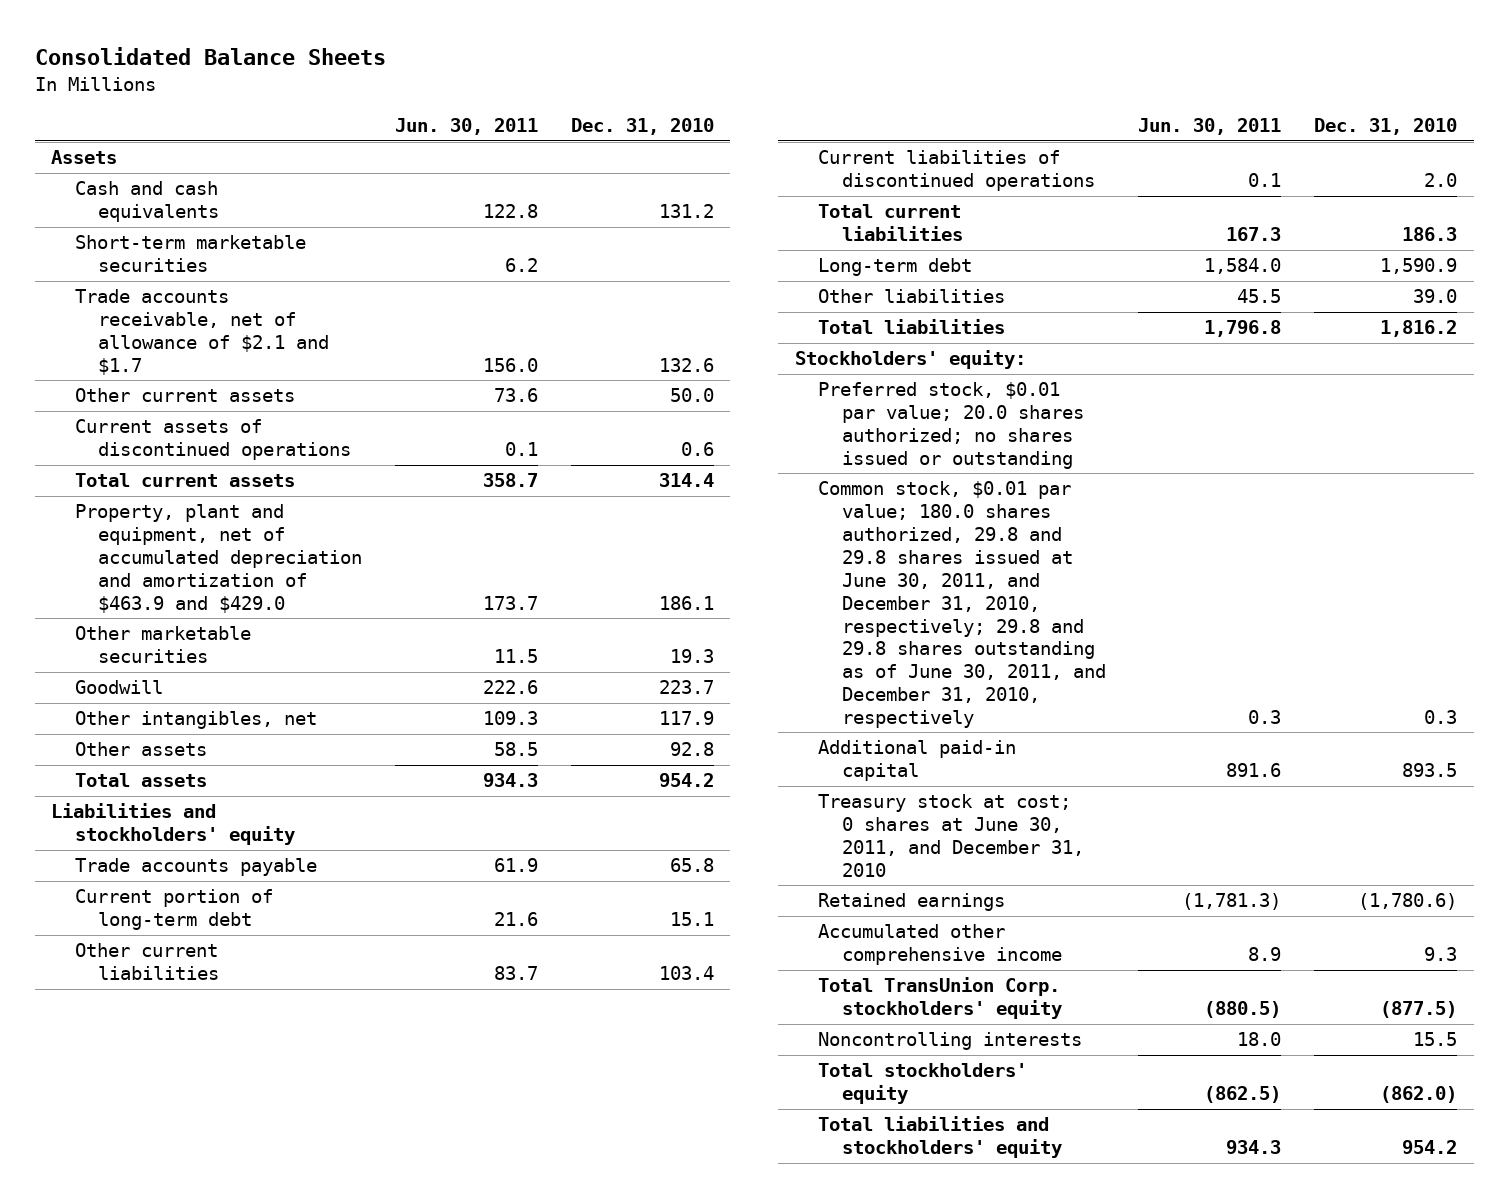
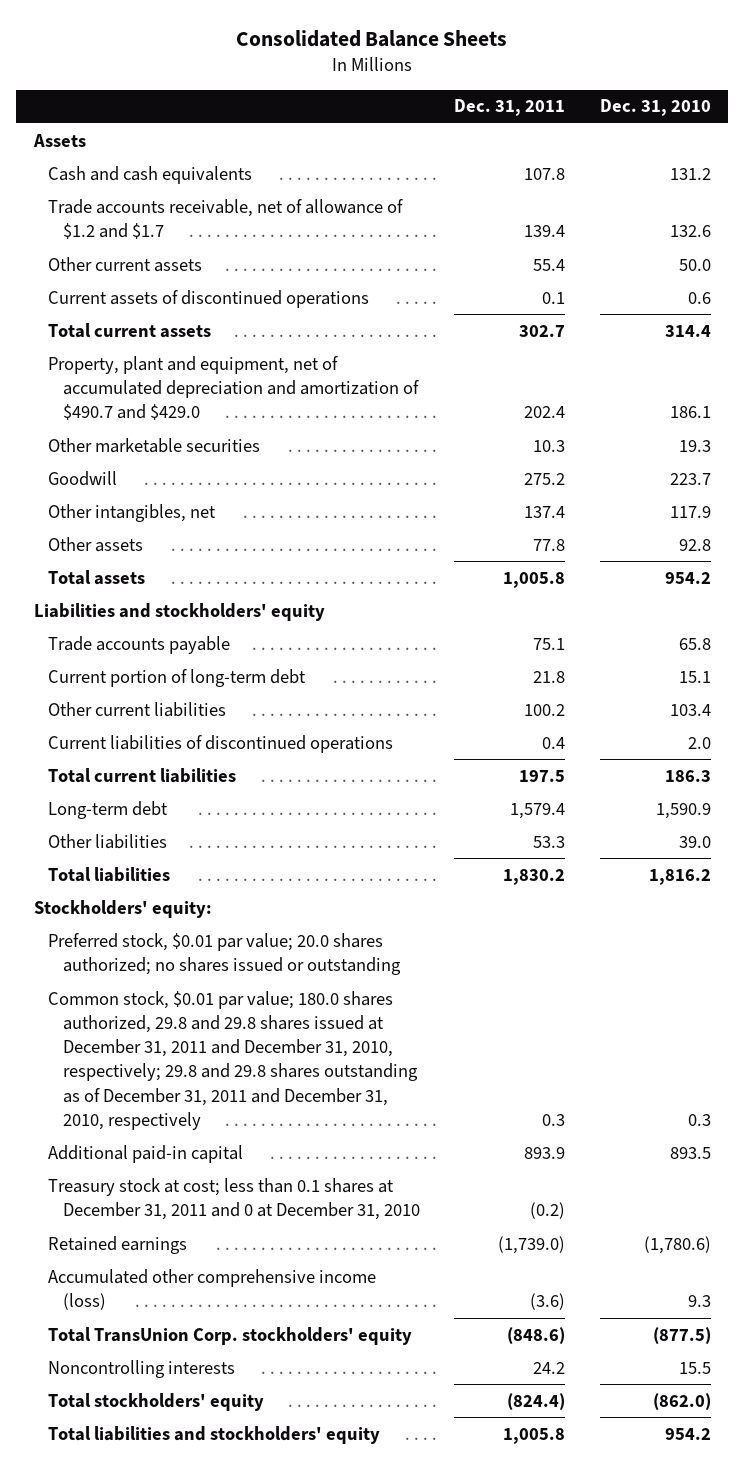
- | Jun. 30, 2011 | Dec. 31, 2010
+ | Dec. 31, 2011 | Dec. 31, 2010
- Short-term marketable securities | 6.2 |
- Trade accounts receivable, net of allowance of $2.1 and $1.7 | 156.0 | 132.6
+ Trade accounts receivable, net of allowance of $1.2 and $1.7 | 139.4 | 132.6
- Property, plant and equipment, net of accumulated depreciation and amortization of $463.9 and $429.0 | 173.7 | 186.1
+ Property, plant and equipment, net of accumulated depreciation and amortization of $490.7 and $429.0 | 202.4 | 186.1
- Common stock, $0.01 par value; 180.0 shares authorized, 29.8 and 29.8 shares issued at June 30, 2011, and December 31, 2010, respectively; 29.8 and 29.8 shares outstanding as of June 30, 2011, and December 31, 2010, respectively | 0.3 | 0.3
+ Common stock, $0.01 par value; 180.0 shares authorized, 29.8 and 29.8 shares issued at December 31, 2011 and December 31, 2010, respectively; 29.8 and 29.8 shares outstanding as of December 31, 2011 and December 31, 2010, respectively | 0.3 | 0.3
- Treasury stock at cost; 0 shares at June 30, 2011, and December 31, 2010
+ Treasury stock at cost; less than 0.1 shares at December 31, 2011 and 0 at December 31, 2010 | (0.2) |
- Accumulated other comprehensive income | 8.9 | 9.3
+ Accumulated other comprehensive income (loss) | (3.6) | 9.3

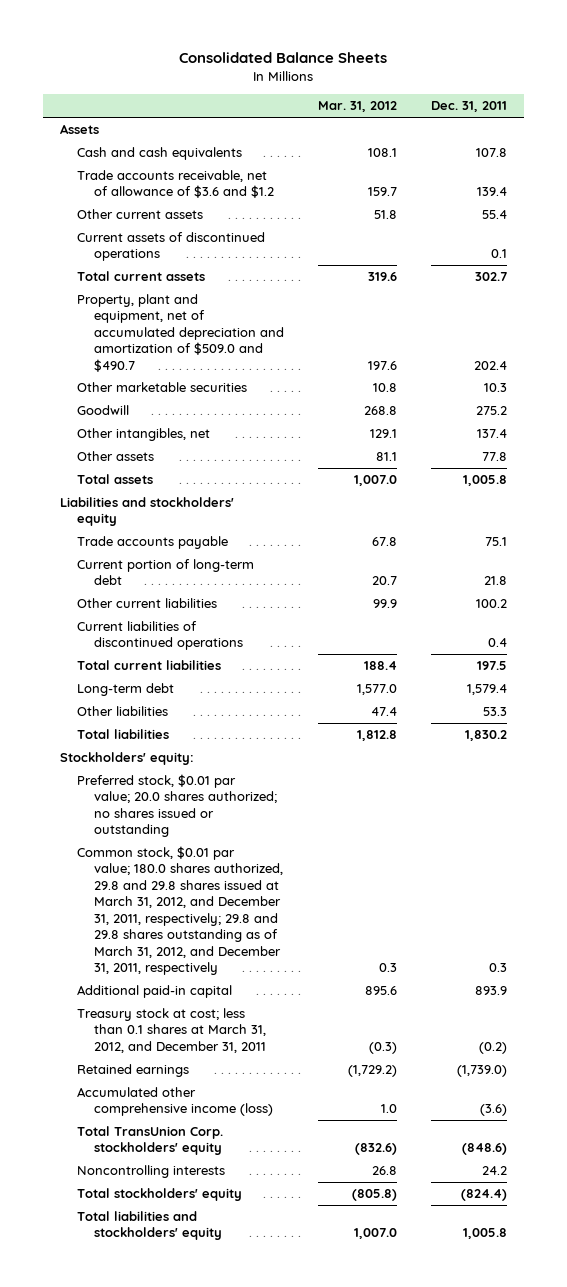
- | Dec. 31, 2011 | Dec. 31, 2010
+ | Mar. 31, 2012 | Dec. 31, 2011
- Trade accounts receivable, net of allowance of $1.2 and $1.7 | 139.4 | 132.6
+ Trade accounts receivable, net of allowance of $3.6 and $1.2 | 159.7 | 139.4
- Property, plant and equipment, net of accumulated depreciation and amortization of $490.7 and $429.0 | 202.4 | 186.1
+ Property, plant and equipment, net of accumulated depreciation and amortization of $509.0 and $490.7 | 197.6 | 202.4
- Common stock, $0.01 par value; 180.0 shares authorized, 29.8 and 29.8 shares issued at December 31, 2011 and December 31, 2010, respectively; 29.8 and 29.8 shares outstanding as of December 31, 2011 and December 31, 2010, respectively | 0.3 | 0.3
+ Common stock, $0.01 par value; 180.0 shares authorized, 29.8 and 29.8 shares issued at March 31, 2012, and December 31, 2011, respectively; 29.8 and 29.8 shares outstanding as of March 31, 2012, and December 31, 2011, respectively | 0.3 | 0.3
- Treasury stock at cost; less than 0.1 shares at December 31, 2011 and 0 at December 31, 2010 | (0.2) |
+ Treasury stock at cost; less than 0.1 shares at March 31, 2012, and December 31, 2011 | (0.3) | (0.2)

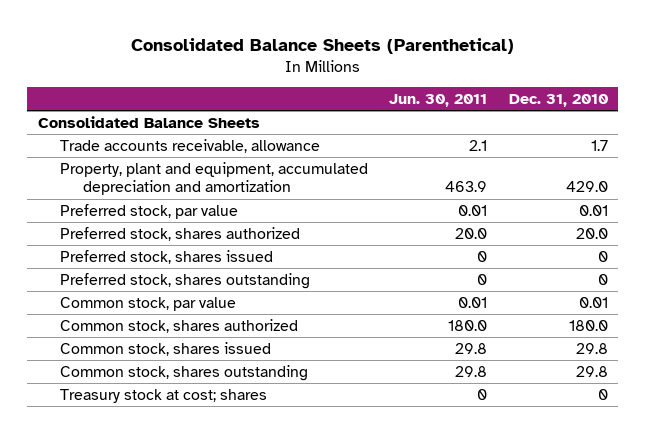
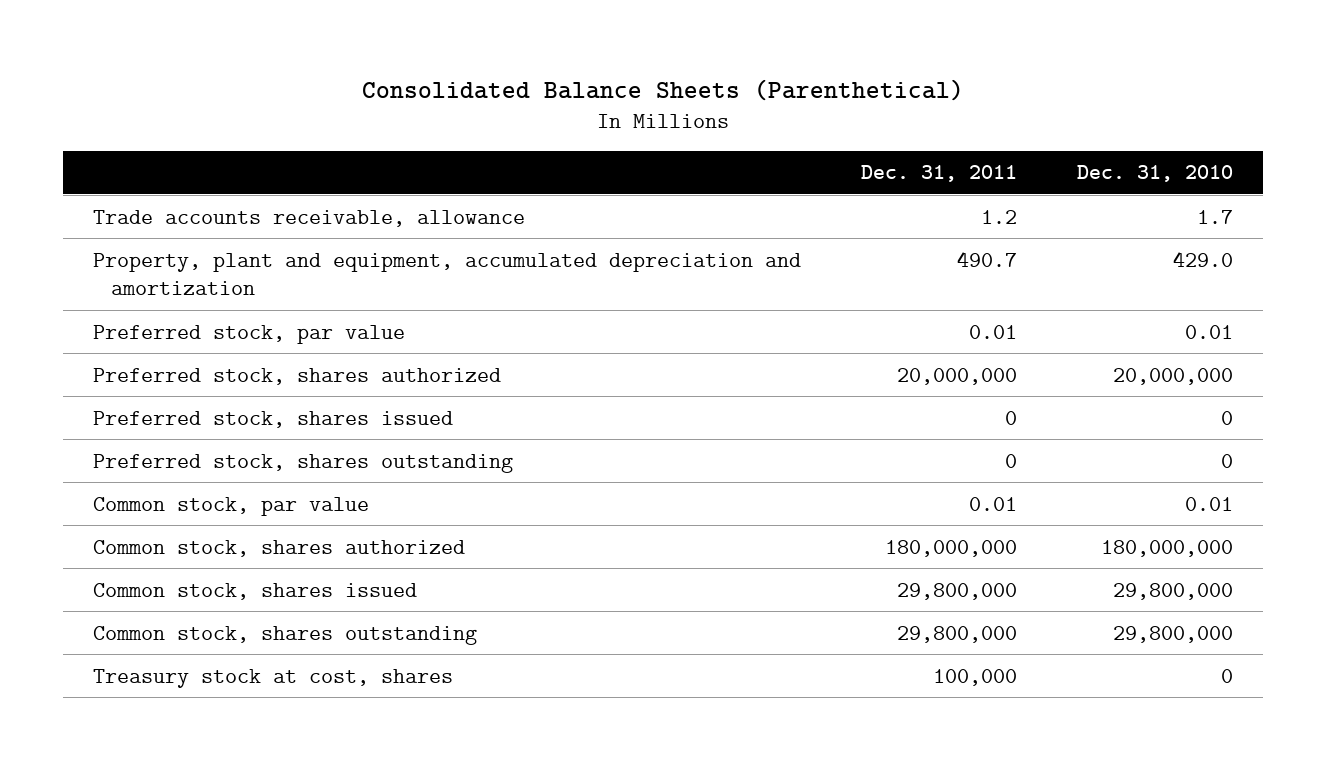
- | Jun. 30, 2011 | Dec. 31, 2010
+ | Dec. 31, 2011 | Dec. 31, 2010
- Consolidated Balance Sheets
- Preferred stock, shares authorized | 20.0 | 20.0
+ Preferred stock, shares authorized | 20,000,000 | 20,000,000
- Common stock, shares authorized | 180.0 | 180.0
- Common stock, shares issued | 29.8 | 29.8
- Common stock, shares outstanding | 29.8 | 29.8
- Treasury stock at cost; shares | 0 | 0
+ Common stock, shares authorized | 180,000,000 | 180,000,000
+ Common stock, shares issued | 29,800,000 | 29,800,000
+ Common stock, shares outstanding | 29,800,000 | 29,800,000
+ Treasury stock at cost, shares | 100,000 | 0

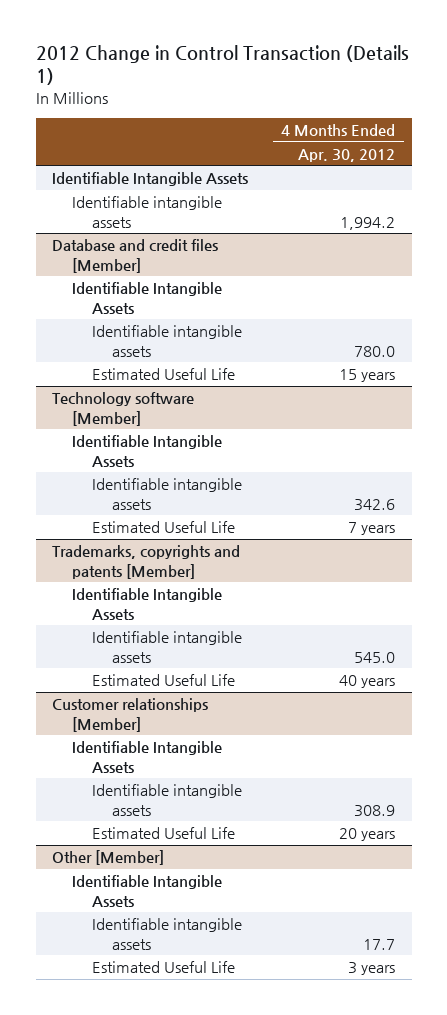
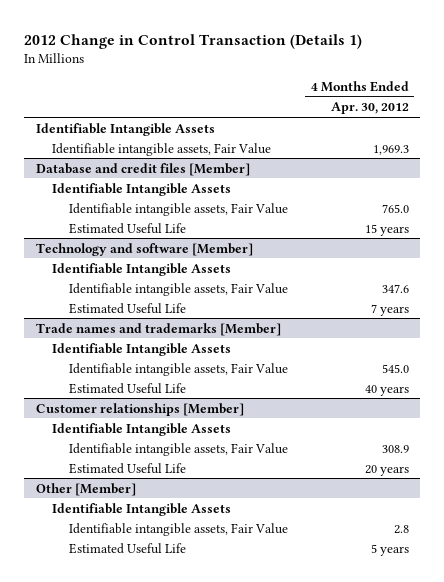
- Identifiable intangible assets | 1,994.2
+ Identifiable intangible assets, Fair Value | 1,969.3
@ Database and credit files [Member]
- Identifiable intangible assets | 780.0
+ Identifiable intangible assets, Fair Value | 765.0
- Technology software [Member]
+ Technology and software [Member]
- Identifiable intangible assets | 342.6
+ Identifiable intangible assets, Fair Value | 347.6
- Trademarks, copyrights and patents [Member]
+ Trade names and trademarks [Member]
- Identifiable intangible assets | 545.0
+ Identifiable intangible assets, Fair Value | 545.0
@ Customer relationships [Member]
- Identifiable intangible assets | 308.9
+ Identifiable intangible assets, Fair Value | 308.9
@ Other [Member]
- Identifiable intangible assets | 17.7
- Estimated Useful Life | 3 years
+ Identifiable intangible assets, Fair Value | 2.8
+ Estimated Useful Life | 5 years

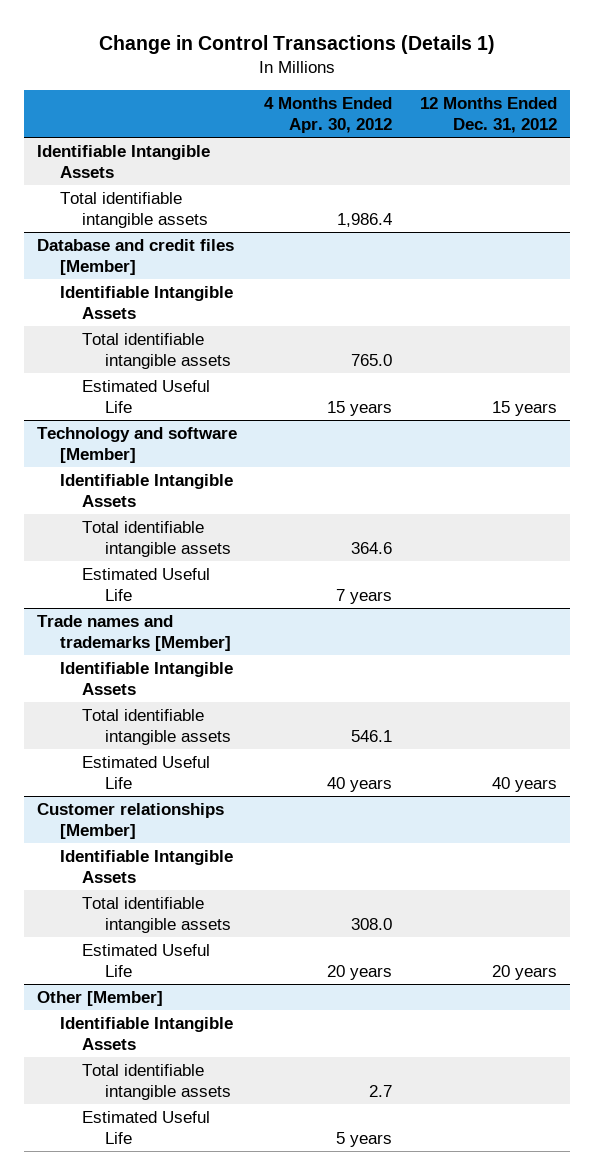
- 2012 Change in Control Transaction (Details 1)
+ Change in Control Transactions (Details 1)
- | 4 Months Ended Apr. 30, 2012
+ | 4 Months Ended Apr. 30, 2012 | 12 Months Ended Dec. 31, 2012
- Identifiable intangible assets, Fair Value | 1,969.3
+ Total identifiable intangible assets | 1,986.4 |
@ Database and credit files [Member]
- Identifiable intangible assets, Fair Value | 765.0
+ Total identifiable intangible assets | 765.0 |
@ Technology and software [Member]
- Identifiable intangible assets, Fair Value | 347.6
+ Total identifiable intangible assets | 364.6 |
@ Trade names and trademarks [Member]
- Identifiable intangible assets, Fair Value | 545.0
+ Total identifiable intangible assets | 546.1 |
@ Customer relationships [Member]
- Identifiable intangible assets, Fair Value | 308.9
+ Total identifiable intangible assets | 308.0 |
@ Other [Member]
- Identifiable intangible assets, Fair Value | 2.8
+ Total identifiable intangible assets | 2.7 |

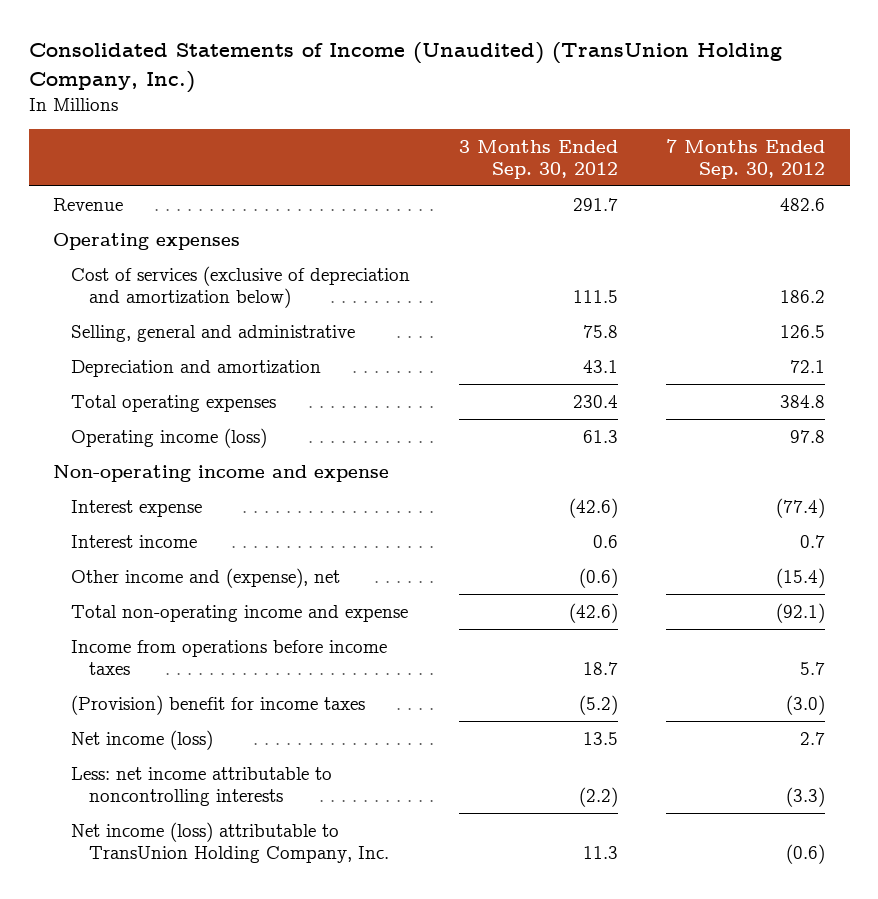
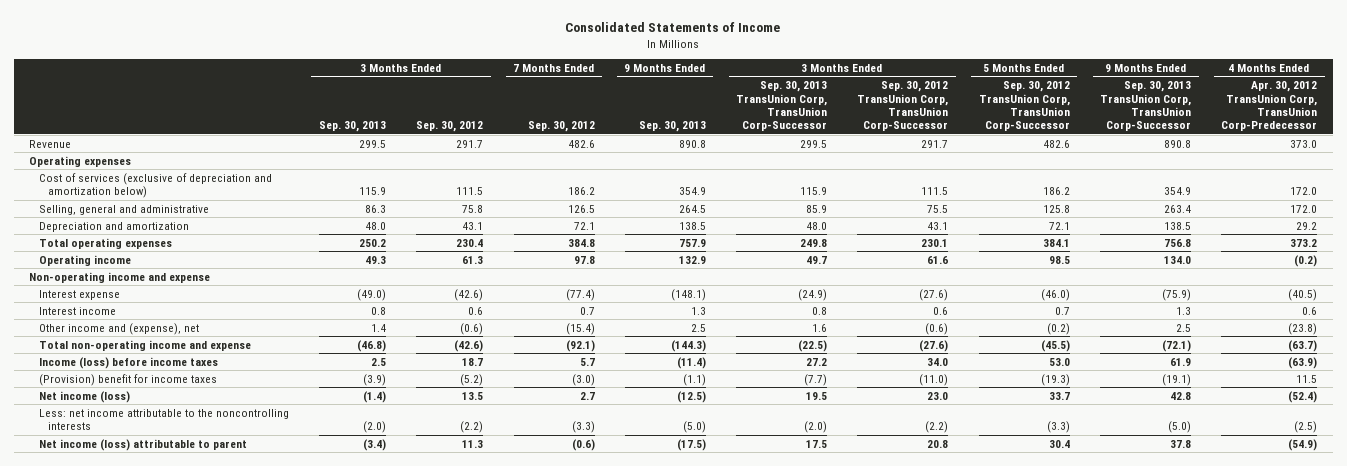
- Consolidated Statements of Income (Unaudited) (TransUnion Holding Company, Inc.)
+ Consolidated Statements of Income
- | 3 Months Ended Sep. 30, 2012 | 7 Months Ended Sep. 30, 2012
+ | 3 Months Ended Sep. 30, 2013 | 3 Months Ended Sep. 30, 2012 | 7 Months Ended Sep. 30, 2012 | 9 Months Ended Sep. 30, 2013 | 3 Months Ended Sep. 30, 2013 TransUnion Corp, TransUnion Corp-Successor | 3 Months Ended Sep. 30, 2012 TransUnion Corp, TransUnion Corp-Successor | 5 Months Ended Sep. 30, 2012 TransUnion Corp, TransUnion Corp-Successor | 9 Months Ended Sep. 30, 2013 TransUnion Corp, TransUnion Corp-Successor | 4 Months Ended Apr. 30, 2012 TransUnion Corp, TransUnion Corp-Predecessor
- Operating income (loss) | 61.3 | 97.8
+ Operating income | 49.3 | 61.3 | 97.8 | 132.9 | 49.7 | 61.6 | 98.5 | 134.0 | (0.2)
- Income from operations before income taxes | 18.7 | 5.7
+ Income (loss) before income taxes | 2.5 | 18.7 | 5.7 | (11.4) | 27.2 | 34.0 | 53.0 | 61.9 | (63.9)
- Less: net income attributable to noncontrolling interests | (2.2) | (3.3)
- Net income (loss) attributable to TransUnion Holding Company, Inc. | 11.3 | (0.6)
+ Less: net income attributable to the noncontrolling interests | (2.0) | (2.2) | (3.3) | (5.0) | (2.0) | (2.2) | (3.3) | (5.0) | (2.5)
+ Net income (loss) attributable to parent | (3.4) | 11.3 | (0.6) | (17.5) | 17.5 | 20.8 | 30.4 | 37.8 | (54.9)

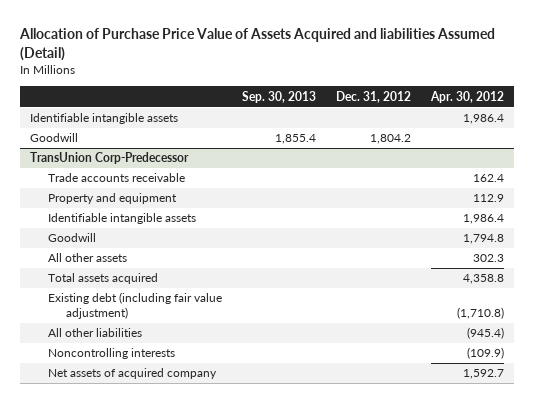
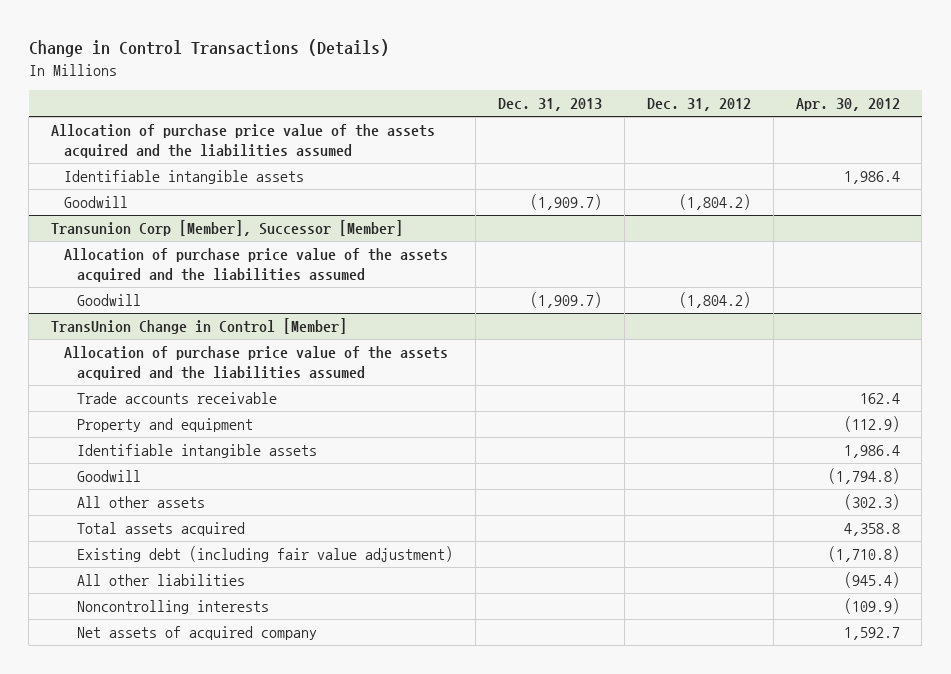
- Allocation of Purchase Price Value of Assets Acquired and liabilities Assumed (Detail)
+ Change in Control Transactions (Details)
- | Sep. 30, 2013 | Dec. 31, 2012 | Apr. 30, 2012
+ | Dec. 31, 2013 | Dec. 31, 2012 | Apr. 30, 2012
+ Allocation of purchase price value of the assets acquired and the liabilities assumed
- Goodwill | 1,855.4 | 1,804.2 |
- TransUnion Corp-Predecessor
+ Goodwill | (1,909.7) | (1,804.2) |
+ Transunion Corp [Member], Successor [Member]
+ Allocation of purchase price value of the assets acquired and the liabilities assumed
+ Goodwill | (1,909.7) | (1,804.2) |
+ TransUnion Change in Control [Member]
+ Allocation of purchase price value of the assets acquired and the liabilities assumed
- Property and equipment | | | 112.9
+ Property and equipment | | | (112.9)
- Goodwill | | | 1,794.8
- All other assets | | | 302.3
+ Goodwill | | | (1,794.8)
+ All other assets | | | (302.3)

